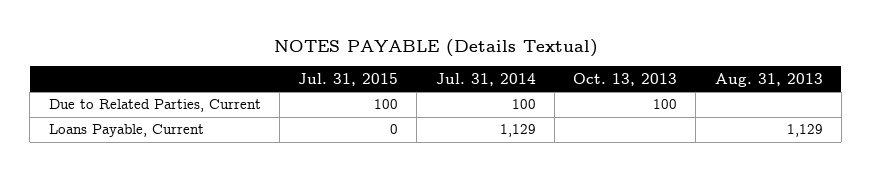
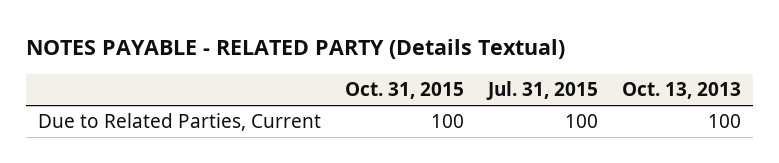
- NOTES PAYABLE (Details Textual)
+ NOTES PAYABLE - RELATED PARTY (Details Textual)
- | Jul. 31, 2015 | Jul. 31, 2014 | Oct. 13, 2013 | Aug. 31, 2013
+ | Oct. 31, 2015 | Jul. 31, 2015 | Oct. 13, 2013
- Loans Payable, Current | 0 | 1,129 | | 1,129

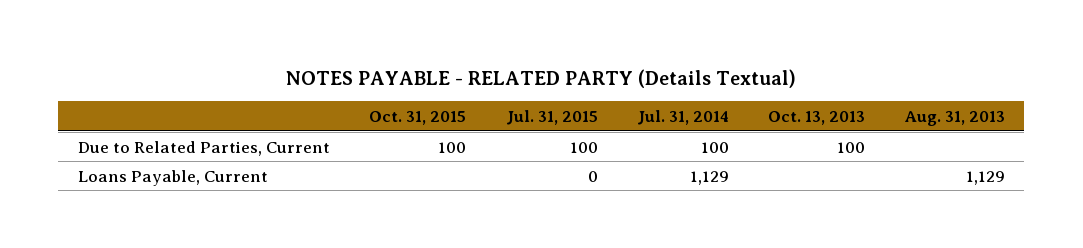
- | Oct. 31, 2015 | Jul. 31, 2015 | Oct. 13, 2013
+ | Oct. 31, 2015 | Jul. 31, 2015 | Jul. 31, 2014 | Oct. 13, 2013 | Aug. 31, 2013
+ Loans Payable, Current | | 0 | 1,129 | | 1,129

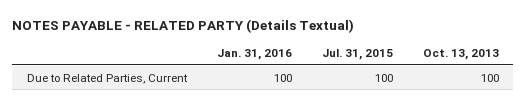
- | Oct. 31, 2015 | Jul. 31, 2015 | Jul. 31, 2014 | Oct. 13, 2013 | Aug. 31, 2013
+ | Jan. 31, 2016 | Jul. 31, 2015 | Oct. 13, 2013
- Loans Payable, Current | | 0 | 1,129 | | 1,129

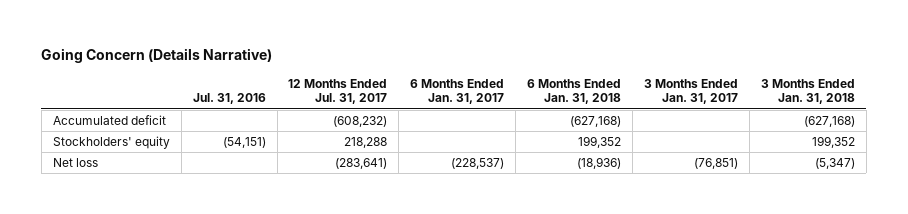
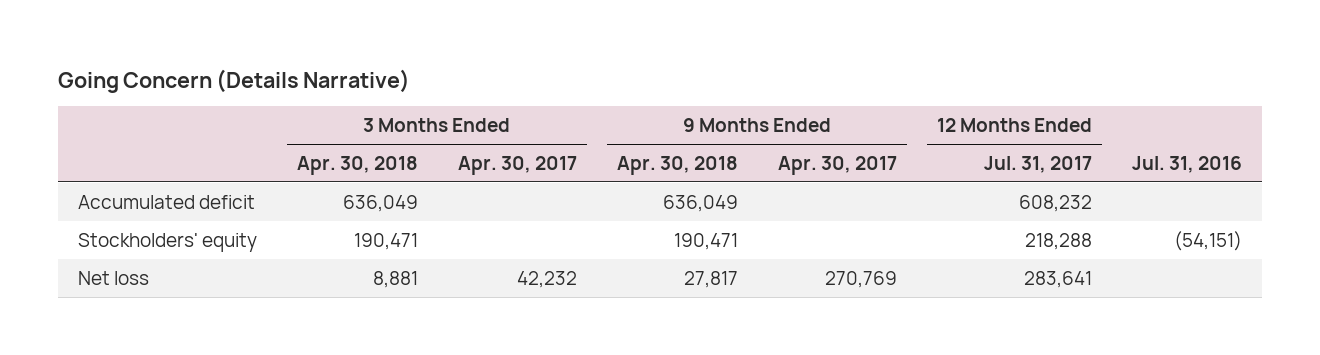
- | Jul. 31, 2016 | 12 Months Ended Jul. 31, 2017 | 6 Months Ended Jan. 31, 2017 | 6 Months Ended Jan. 31, 2018 | 3 Months Ended Jan. 31, 2017 | 3 Months Ended Jan. 31, 2018
+ | 3 Months Ended Apr. 30, 2018 | 3 Months Ended Apr. 30, 2017 | 9 Months Ended Apr. 30, 2018 | 9 Months Ended Apr. 30, 2017 | 12 Months Ended Jul. 31, 2017 | Jul. 31, 2016
- Accumulated deficit | | (608,232) | | (627,168) | | (627,168)
+ Accumulated deficit | 636,049 | | 636,049 | | 608,232 |
- Net loss | | (283,641) | (228,537) | (18,936) | (76,851) | (5,347)
+ Net loss | 8,881 | 42,232 | 27,817 | 270,769 | 283,641 |

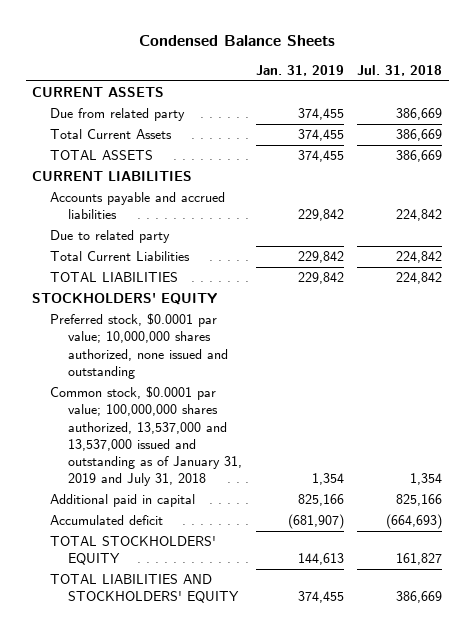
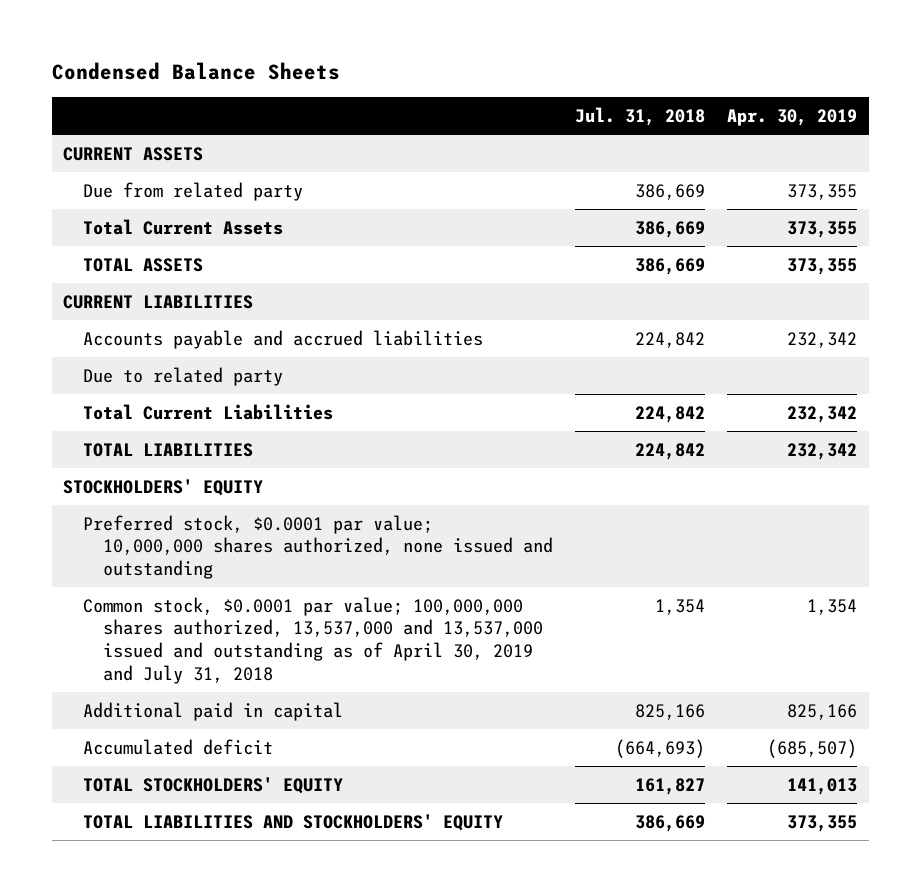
- | Jan. 31, 2019 | Jul. 31, 2018
+ | Jul. 31, 2018 | Apr. 30, 2019
- Common stock, $0.0001 par value; 100,000,000 shares authorized, 13,537,000 and 13,537,000 issued and outstanding as of January 31, 2019 and July 31, 2018 | 1,354 | 1,354
+ Common stock, $0.0001 par value; 100,000,000 shares authorized, 13,537,000 and 13,537,000 issued and outstanding as of April 30, 2019 and July 31, 2018 | 1,354 | 1,354

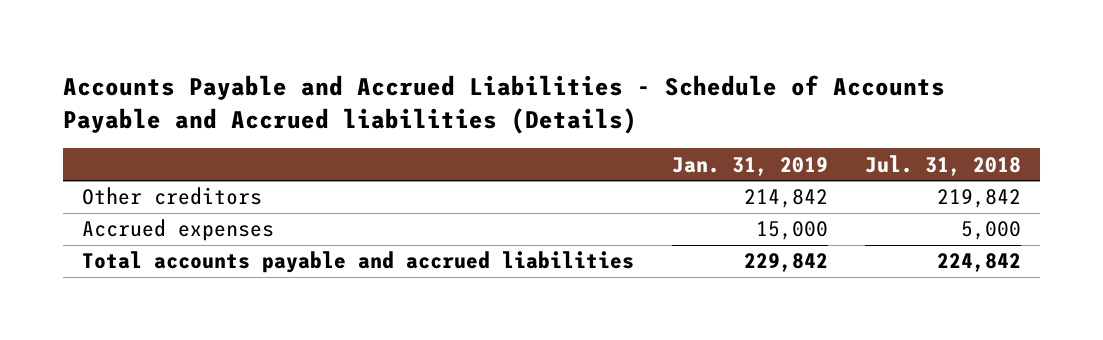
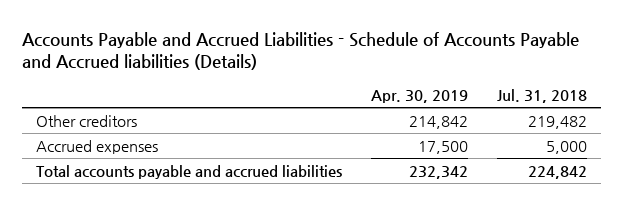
- | Jan. 31, 2019 | Jul. 31, 2018
+ | Apr. 30, 2019 | Jul. 31, 2018
- Other creditors | 214,842 | 219,842
+ Other creditors | 214,842 | 219,482

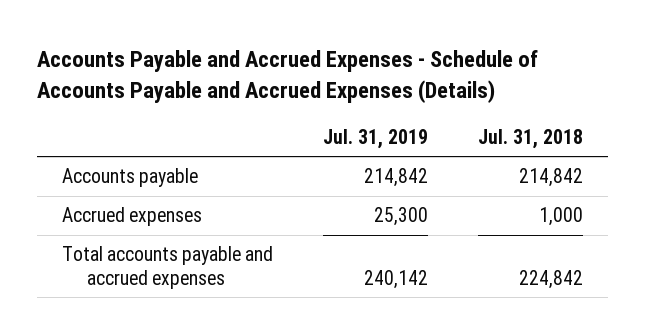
- Accounts Payable and Accrued Liabilities - Schedule of Accounts Payable and Accrued liabilities (Details)
+ Accounts Payable and Accrued Expenses - Schedule of Accounts Payable and Accrued Expenses (Details)
- | Apr. 30, 2019 | Jul. 31, 2018
+ | Jul. 31, 2019 | Jul. 31, 2018
- Other creditors | 214,842 | 219,482
- Accrued expenses | 17,500 | 5,000
- Total accounts payable and accrued liabilities | 232,342 | 224,842
+ Accounts payable | 214,842 | 214,842
+ Accrued expenses | 25,300 | 1,000
+ Total accounts payable and accrued expenses | 240,142 | 224,842

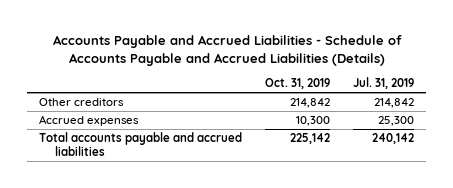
- Accounts Payable and Accrued Expenses - Schedule of Accounts Payable and Accrued Expenses (Details)
+ Accounts Payable and Accrued Liabilities - Schedule of Accounts Payable and Accrued Liabilities (Details)
- | Jul. 31, 2019 | Jul. 31, 2018
+ | Oct. 31, 2019 | Jul. 31, 2019
- Accounts payable | 214,842 | 214,842
+ Other creditors | 214,842 | 214,842
- Total accounts payable and accrued expenses | 240,142 | 224,842
+ Total accounts payable and accrued liabilities | 225,142 | 240,142

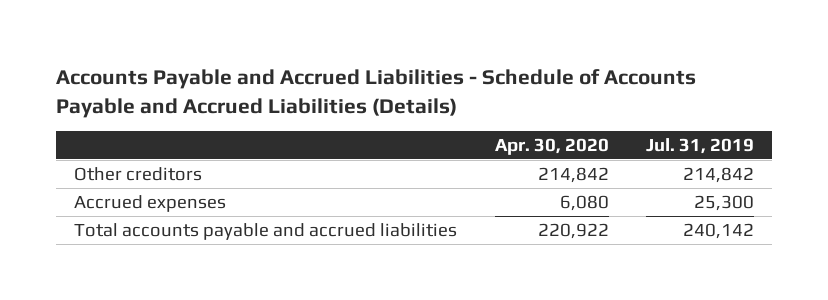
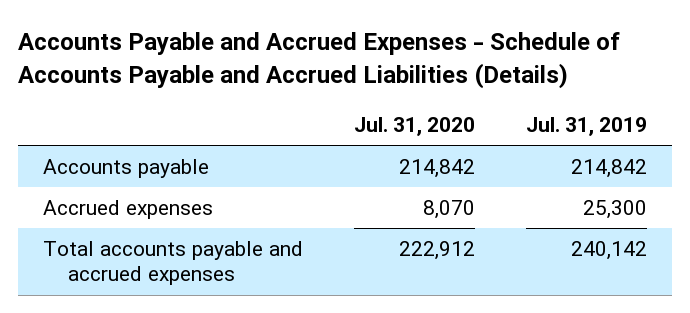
- Accounts Payable and Accrued Liabilities - Schedule of Accounts Payable and Accrued Liabilities (Details)
+ Accounts Payable and Accrued Expenses - Schedule of Accounts Payable and Accrued Liabilities (Details)
- | Apr. 30, 2020 | Jul. 31, 2019
+ | Jul. 31, 2020 | Jul. 31, 2019
- Other creditors | 214,842 | 214,842
+ Accounts payable | 214,842 | 214,842
- Total accounts payable and accrued liabilities | 220,922 | 240,142
+ Total accounts payable and accrued expenses | 222,912 | 240,142

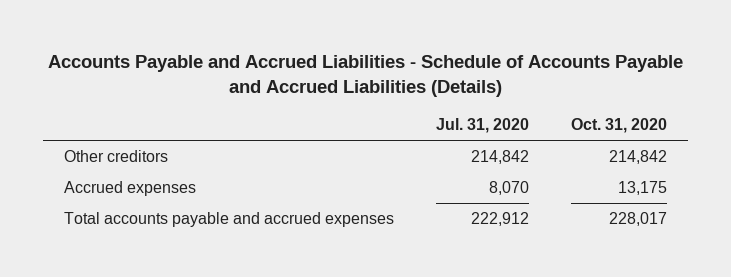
- Accounts Payable and Accrued Expenses - Schedule of Accounts Payable and Accrued Liabilities (Details)
+ Accounts Payable and Accrued Liabilities - Schedule of Accounts Payable and Accrued Liabilities (Details)
- | Jul. 31, 2020 | Jul. 31, 2019
+ | Jul. 31, 2020 | Oct. 31, 2020
- Accounts payable | 214,842 | 214,842
+ Other creditors | 214,842 | 214,842

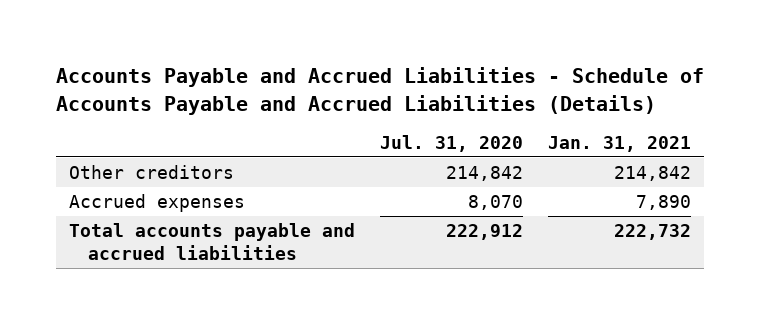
- | Jul. 31, 2020 | Oct. 31, 2020
+ | Jul. 31, 2020 | Jan. 31, 2021
- Total accounts payable and accrued expenses | 222,912 | 228,017
+ Total accounts payable and accrued liabilities | 222,912 | 222,732

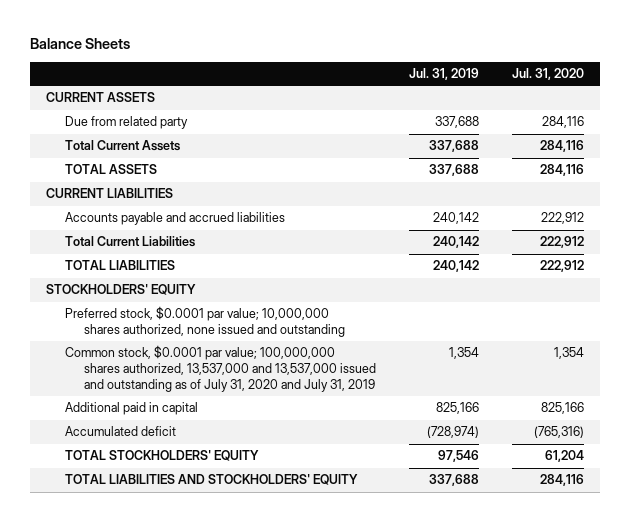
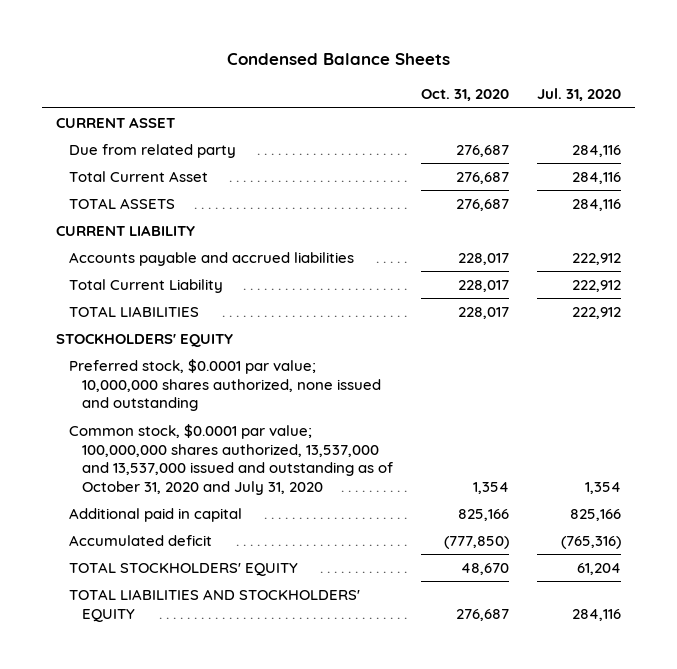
- Balance Sheets
+ Condensed Balance Sheets
- | Jul. 31, 2019 | Jul. 31, 2020
+ | Oct. 31, 2020 | Jul. 31, 2020
- CURRENT ASSETS
+ CURRENT ASSET
- Total Current Assets | 337,688 | 284,116
+ Total Current Asset | 276,687 | 284,116
- CURRENT LIABILITIES
+ CURRENT LIABILITY
- Total Current Liabilities | 240,142 | 222,912
+ Total Current Liability | 228,017 | 222,912
- Common stock, $0.0001 par value; 100,000,000 shares authorized, 13,537,000 and 13,537,000 issued and outstanding as of July 31, 2020 and July 31, 2019 | 1,354 | 1,354
+ Common stock, $0.0001 par value; 100,000,000 shares authorized, 13,537,000 and 13,537,000 issued and outstanding as of October 31, 2020 and July 31, 2020 | 1,354 | 1,354

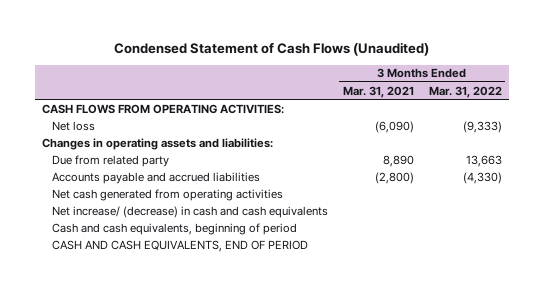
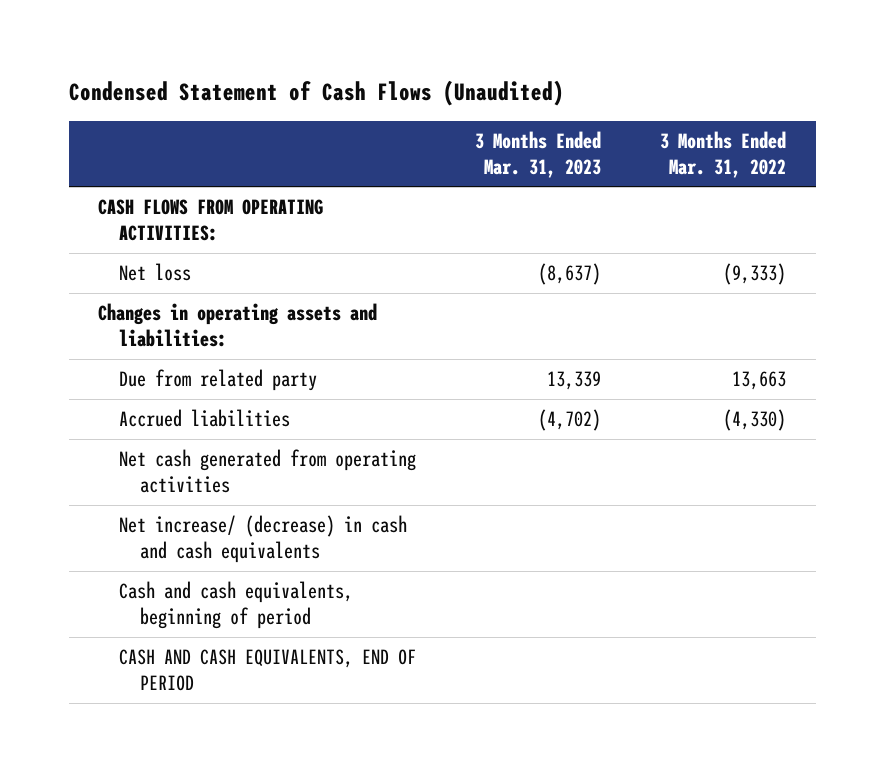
- | 3 Months Ended Mar. 31, 2021 | 3 Months Ended Mar. 31, 2022
+ | 3 Months Ended Mar. 31, 2023 | 3 Months Ended Mar. 31, 2022
- Accounts payable and accrued liabilities | (2,800) | (4,330)
+ Accrued liabilities | (4,702) | (4,330)

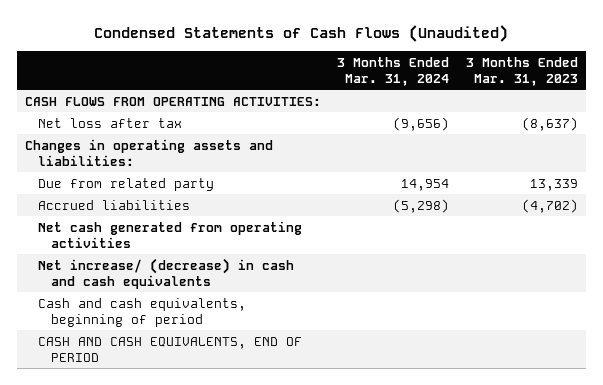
- Condensed Statement of Cash Flows (Unaudited)
+ Condensed Statements of Cash Flows (Unaudited)
- | 3 Months Ended Mar. 31, 2023 | 3 Months Ended Mar. 31, 2022
+ | 3 Months Ended Mar. 31, 2024 | 3 Months Ended Mar. 31, 2023
- Net loss | (8,637) | (9,333)
+ Net loss after tax | (9,656) | (8,637)

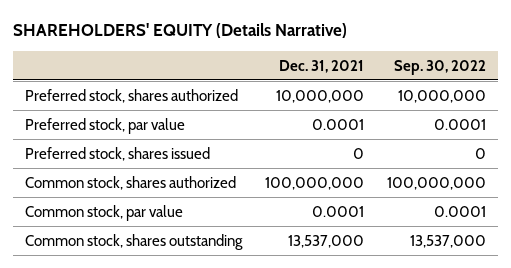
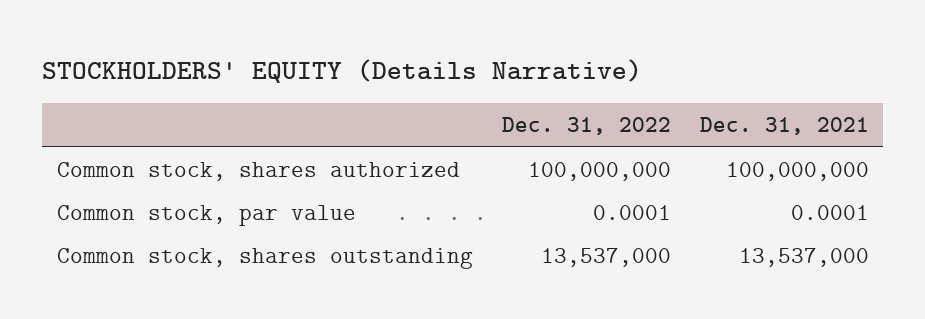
- SHAREHOLDERS' EQUITY (Details Narrative)
+ STOCKHOLDERS' EQUITY (Details Narrative)
- | Dec. 31, 2021 | Sep. 30, 2022
+ | Dec. 31, 2022 | Dec. 31, 2021
- Preferred stock, shares authorized | 10,000,000 | 10,000,000
- Preferred stock, par value | 0.0001 | 0.0001
- Preferred stock, shares issued | 0 | 0

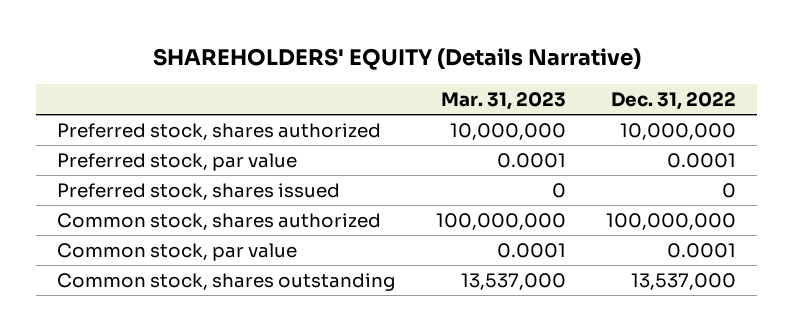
- STOCKHOLDERS' EQUITY (Details Narrative)
+ SHAREHOLDERS' EQUITY (Details Narrative)
- | Dec. 31, 2022 | Dec. 31, 2021
+ | Mar. 31, 2023 | Dec. 31, 2022
+ Preferred stock, shares authorized | 10,000,000 | 10,000,000
+ Preferred stock, par value | 0.0001 | 0.0001
+ Preferred stock, shares issued | 0 | 0

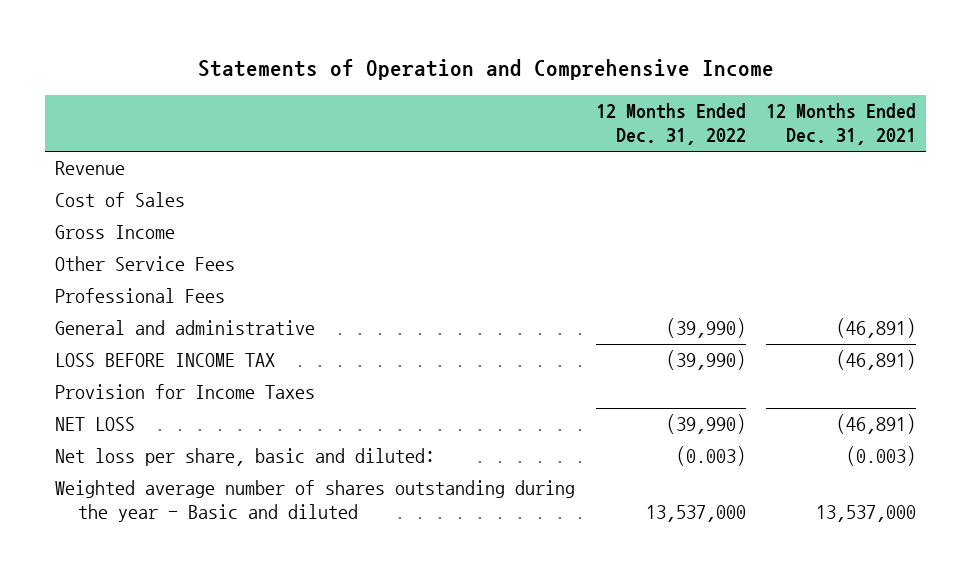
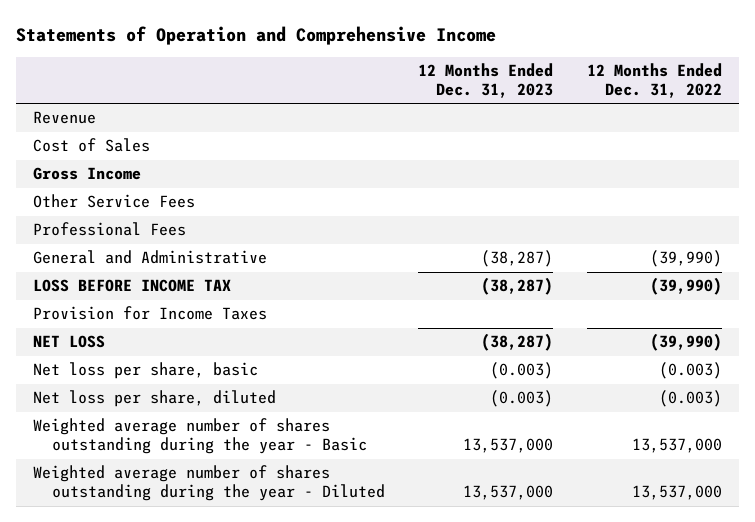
- | 12 Months Ended Dec. 31, 2022 | 12 Months Ended Dec. 31, 2021
+ | 12 Months Ended Dec. 31, 2023 | 12 Months Ended Dec. 31, 2022
- General and administrative | (39,990) | (46,891)
+ General and Administrative | (38,287) | (39,990)
- Net loss per share, basic and diluted: | (0.003) | (0.003)
- Weighted average number of shares outstanding during the year - Basic and diluted | 13,537,000 | 13,537,000
+ Net loss per share, basic | (0.003) | (0.003)
+ Net loss per share, diluted | (0.003) | (0.003)
+ Weighted average number of shares outstanding during the year - Basic | 13,537,000 | 13,537,000
+ Weighted average number of shares outstanding during the year - Diluted | 13,537,000 | 13,537,000

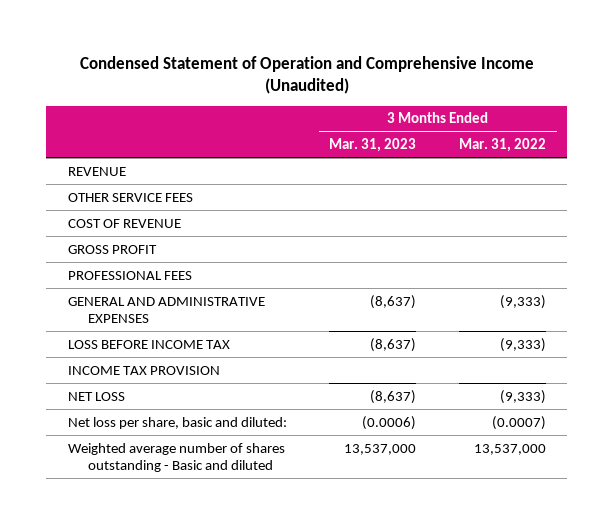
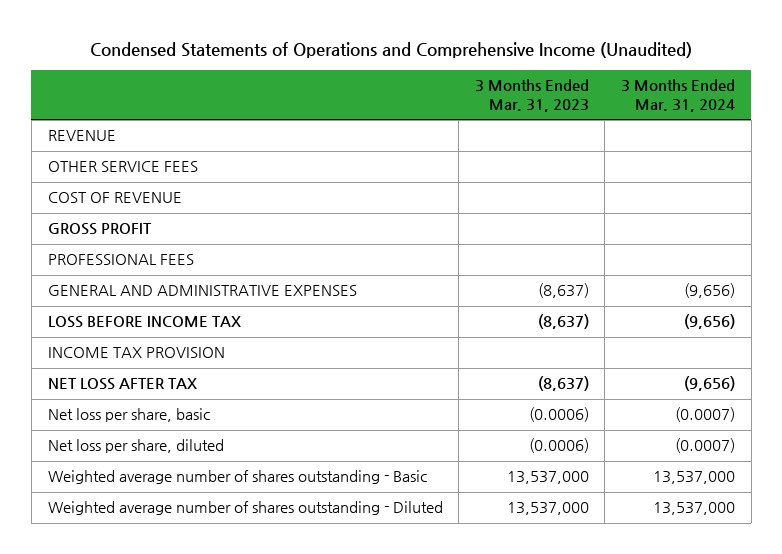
- Condensed Statement of Operation and Comprehensive Income (Unaudited)
+ Condensed Statements of Operations and Comprehensive Income (Unaudited)
- | 3 Months Ended Mar. 31, 2023 | 3 Months Ended Mar. 31, 2022
+ | 3 Months Ended Mar. 31, 2023 | 3 Months Ended Mar. 31, 2024
- NET LOSS | (8,637) | (9,333)
- Net loss per share, basic and diluted: | (0.0006) | (0.0007)
- Weighted average number of shares outstanding - Basic and diluted | 13,537,000 | 13,537,000
+ NET LOSS AFTER TAX | (8,637) | (9,656)
+ Net loss per share, basic | (0.0006) | (0.0007)
+ Net loss per share, diluted | (0.0006) | (0.0007)
+ Weighted average number of shares outstanding - Basic | 13,537,000 | 13,537,000
+ Weighted average number of shares outstanding - Diluted | 13,537,000 | 13,537,000

